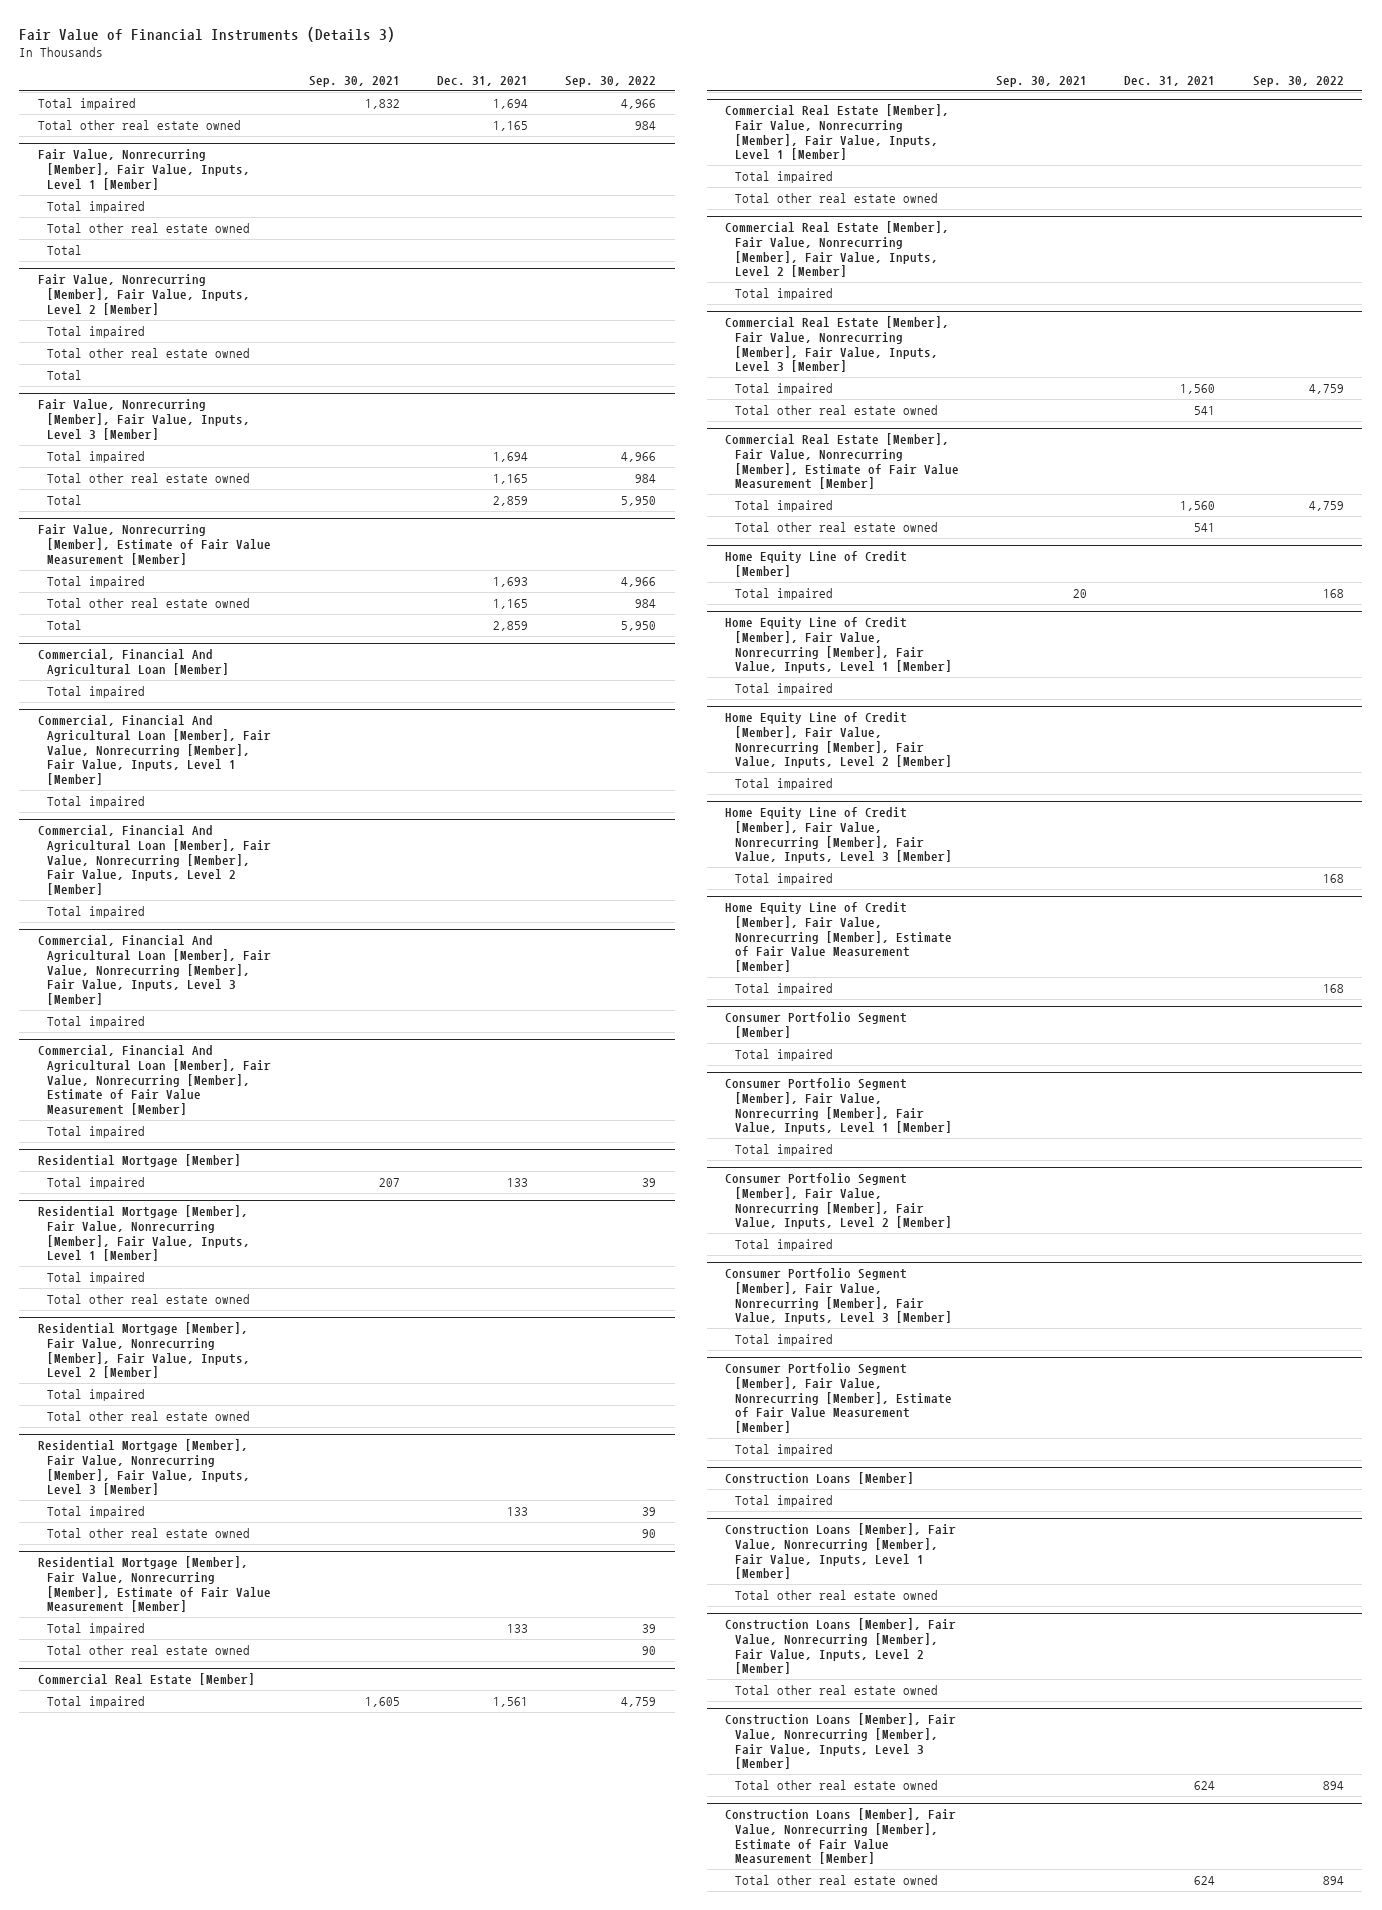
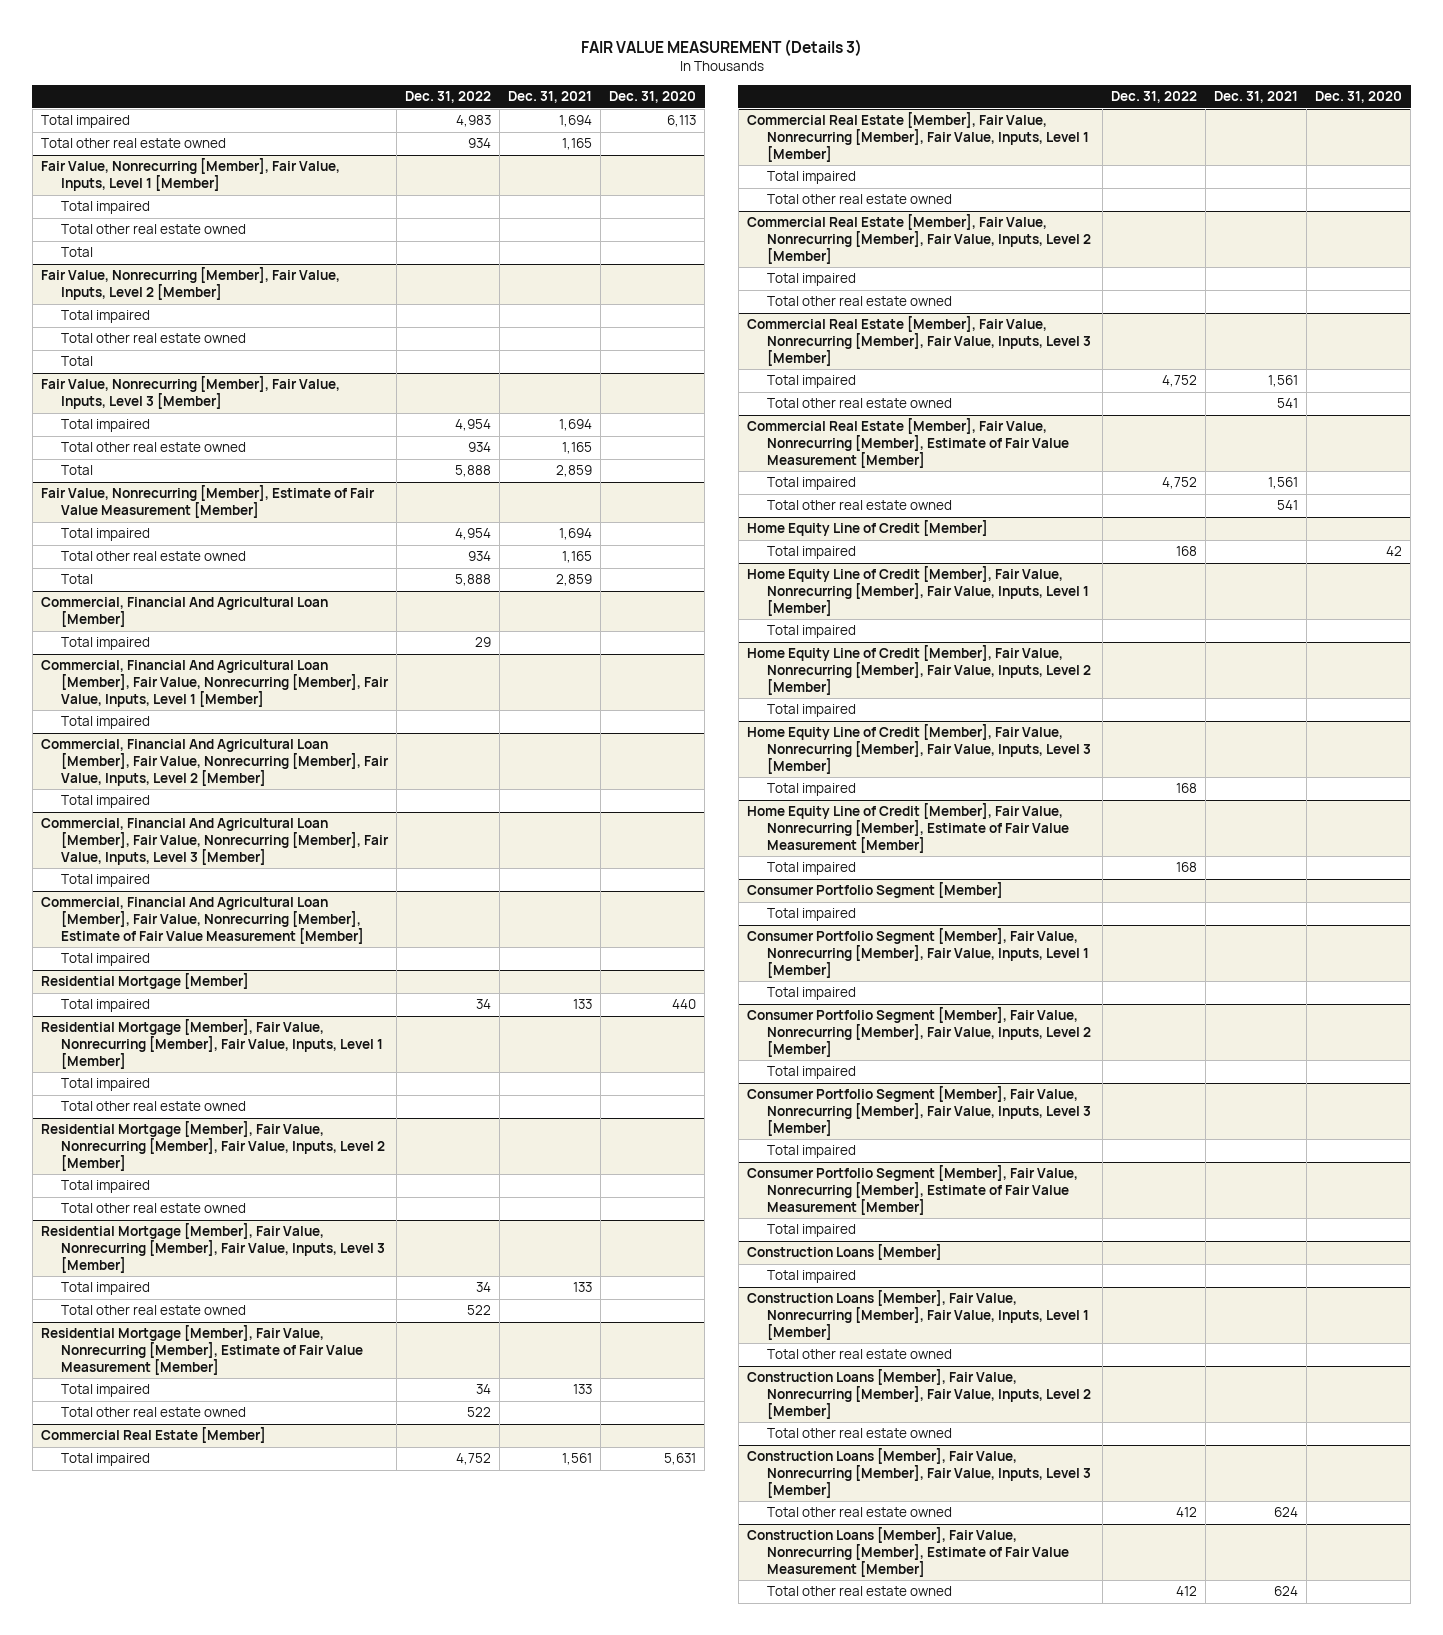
- Fair Value of Financial Instruments (Details 3)
+ FAIR VALUE MEASUREMENT (Details 3)
- | Sep. 30, 2021 | Dec. 31, 2021 | Sep. 30, 2022
+ | Dec. 31, 2022 | Dec. 31, 2021 | Dec. 31, 2020
@ Fair Value, Nonrecurring [Member], Estimate of Fair Value Measurement [Member]
- Total impaired | | 1,693 | 4,966
+ Total impaired | 4,954 | 1,694 |
@ Commercial Real Estate [Member], Fair Value, Nonrecurring [Member], Fair Value, Inputs, Level 2 [Member]
+ Total other real estate owned
@ Commercial Real Estate [Member], Fair Value, Nonrecurring [Member], Fair Value, Inputs, Level 3 [Member]
- Total impaired | | 1,560 | 4,759
+ Total impaired | 4,752 | 1,561 |
@ Commercial Real Estate [Member], Fair Value, Nonrecurring [Member], Estimate of Fair Value Measurement [Member]
- Total impaired | | 1,560 | 4,759
+ Total impaired | 4,752 | 1,561 |

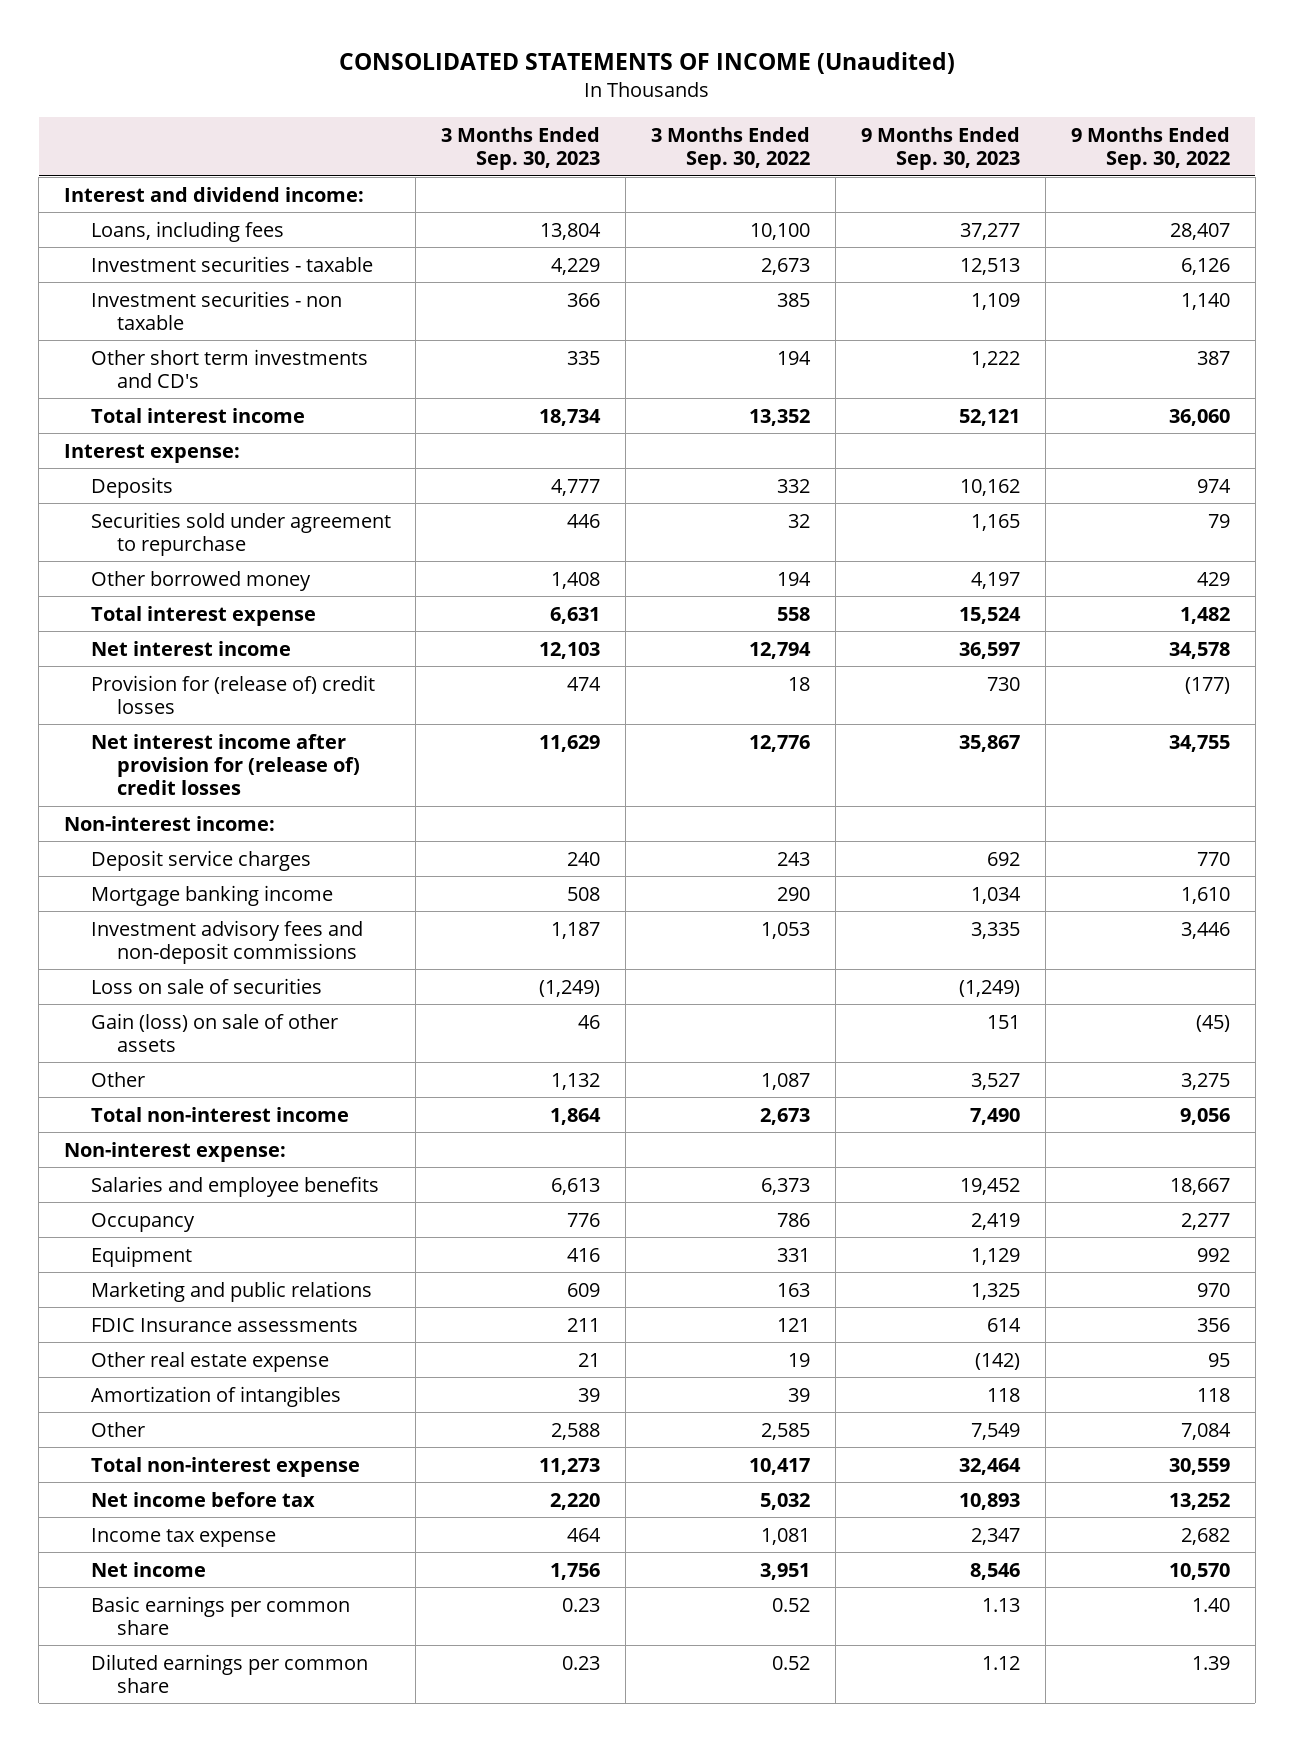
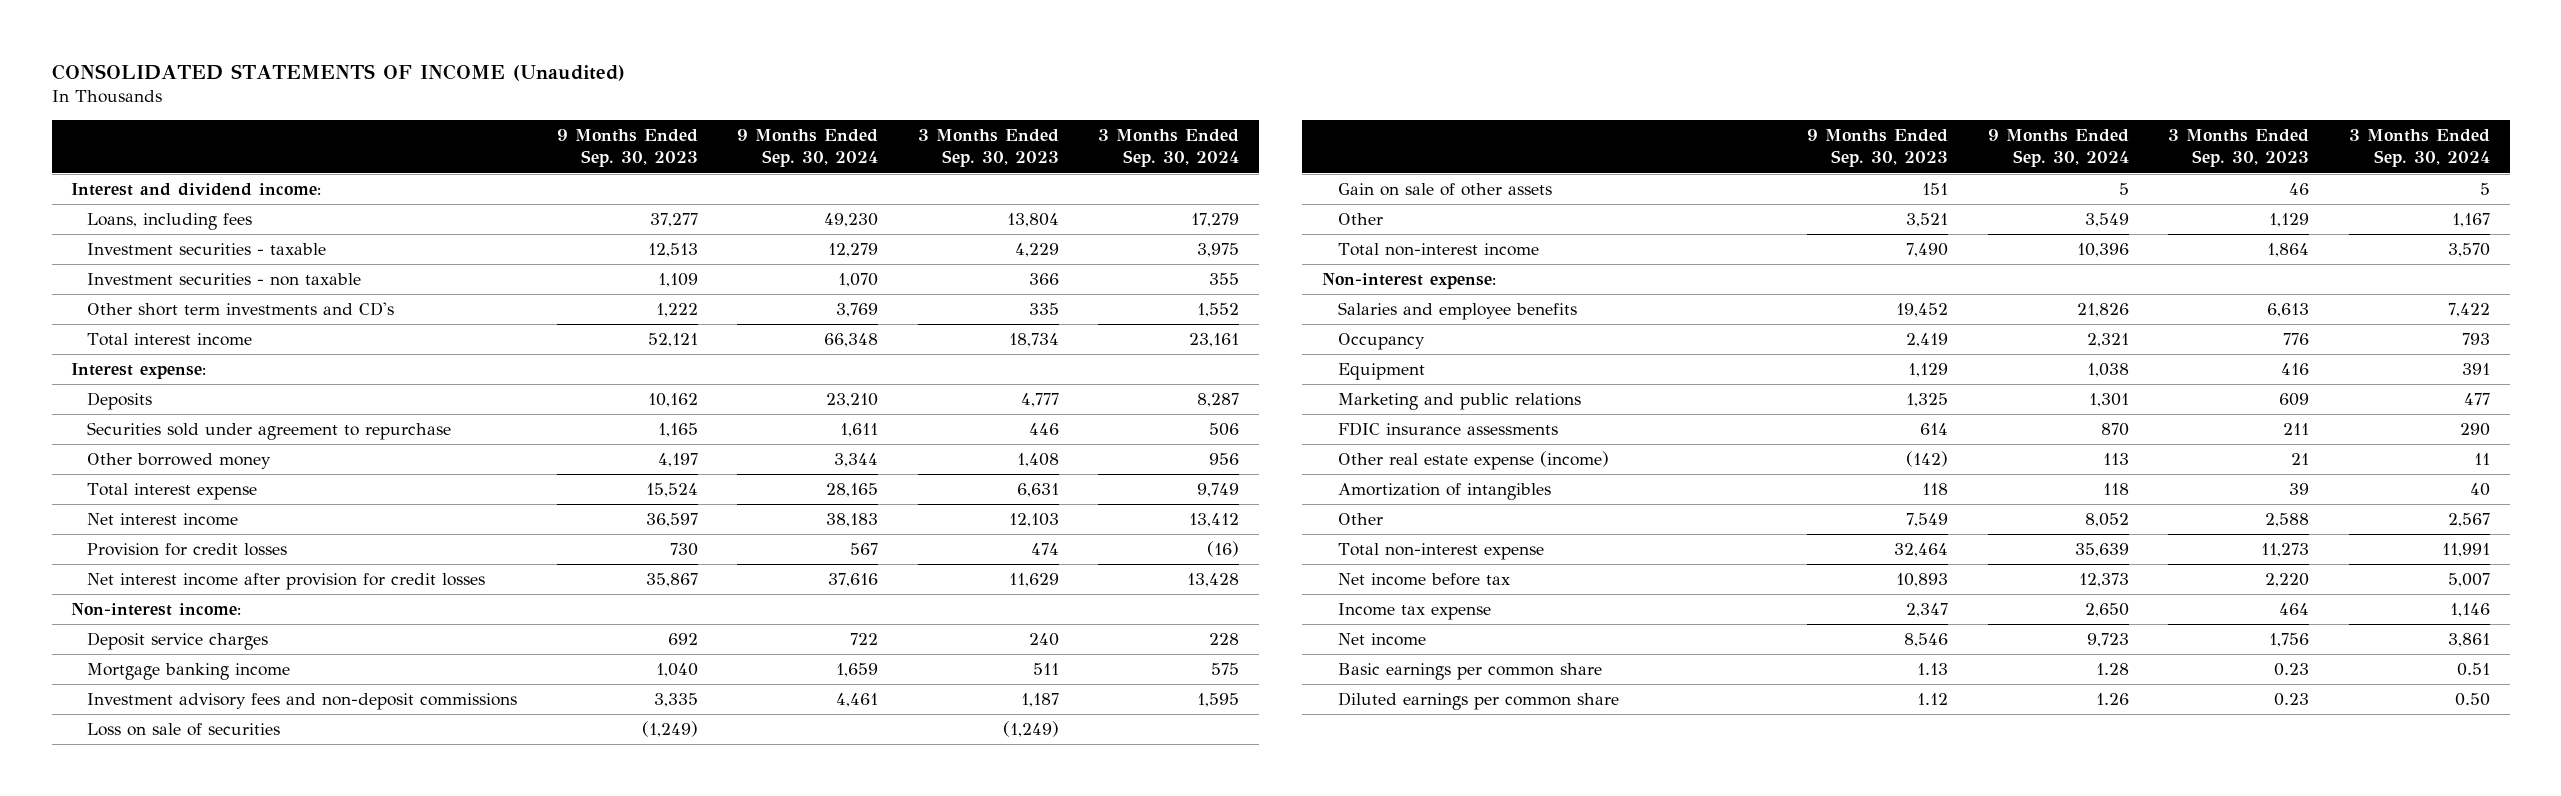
- | 3 Months Ended Sep. 30, 2023 | 3 Months Ended Sep. 30, 2022 | 9 Months Ended Sep. 30, 2023 | 9 Months Ended Sep. 30, 2022
+ | 9 Months Ended Sep. 30, 2023 | 9 Months Ended Sep. 30, 2024 | 3 Months Ended Sep. 30, 2023 | 3 Months Ended Sep. 30, 2024
- Provision for (release of) credit losses | 474 | 18 | 730 | (177)
- Net interest income after provision for (release of) credit losses | 11,629 | 12,776 | 35,867 | 34,755
+ Provision for credit losses | 730 | 567 | 474 | (16)
+ Net interest income after provision for credit losses | 35,867 | 37,616 | 11,629 | 13,428
- Mortgage banking income | 508 | 290 | 1,034 | 1,610
+ Mortgage banking income | 1,040 | 1,659 | 511 | 575
- Gain (loss) on sale of other assets | 46 | | 151 | (45)
- Other | 1,132 | 1,087 | 3,527 | 3,275
+ Gain on sale of other assets | 151 | 5 | 46 | 5
+ Other | 3,521 | 3,549 | 1,129 | 1,167
- FDIC Insurance assessments | 211 | 121 | 614 | 356
- Other real estate expense | 21 | 19 | (142) | 95
+ FDIC insurance assessments | 614 | 870 | 211 | 290
+ Other real estate expense (income) | (142) | 113 | 21 | 11

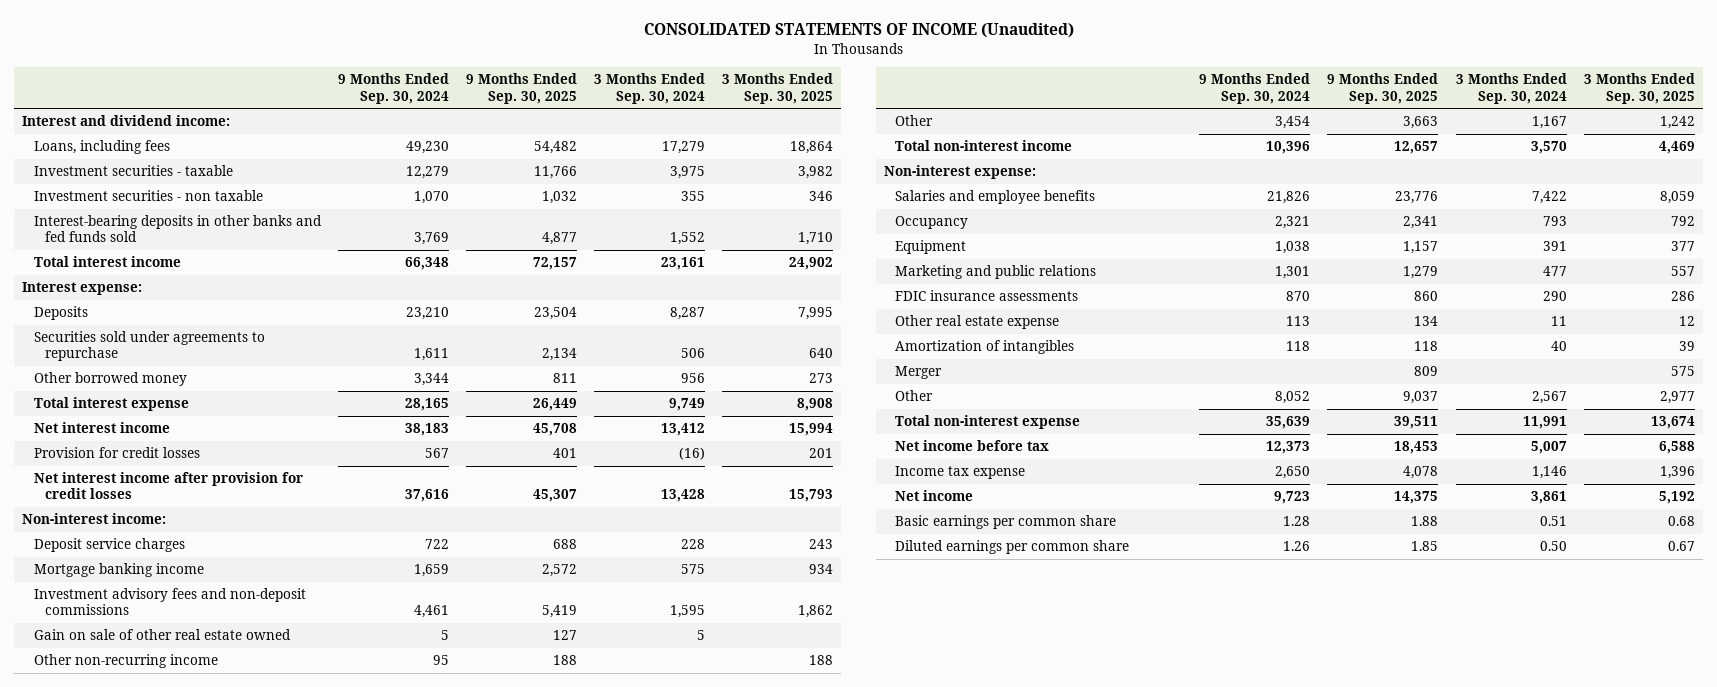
- | 9 Months Ended Sep. 30, 2023 | 9 Months Ended Sep. 30, 2024 | 3 Months Ended Sep. 30, 2023 | 3 Months Ended Sep. 30, 2024
+ | 9 Months Ended Sep. 30, 2024 | 9 Months Ended Sep. 30, 2025 | 3 Months Ended Sep. 30, 2024 | 3 Months Ended Sep. 30, 2025
- Other short term investments and CD's | 1,222 | 3,769 | 335 | 1,552
+ Interest-bearing deposits in other banks and fed funds sold | 3,769 | 4,877 | 1,552 | 1,710
- Securities sold under agreement to repurchase | 1,165 | 1,611 | 446 | 506
+ Securities sold under agreements to repurchase | 1,611 | 2,134 | 506 | 640
- Loss on sale of securities | (1,249) | | (1,249) |
- Gain on sale of other assets | 151 | 5 | 46 | 5
- Other | 3,521 | 3,549 | 1,129 | 1,167
+ Gain on sale of other real estate owned | 5 | 127 | 5 |
+ Other non-recurring income | 95 | 188 | | 188
+ Other | 3,454 | 3,663 | 1,167 | 1,242
- Other real estate expense (income) | (142) | 113 | 21 | 11
+ Other real estate expense | 113 | 134 | 11 | 12
+ Merger | | 809 | | 575

